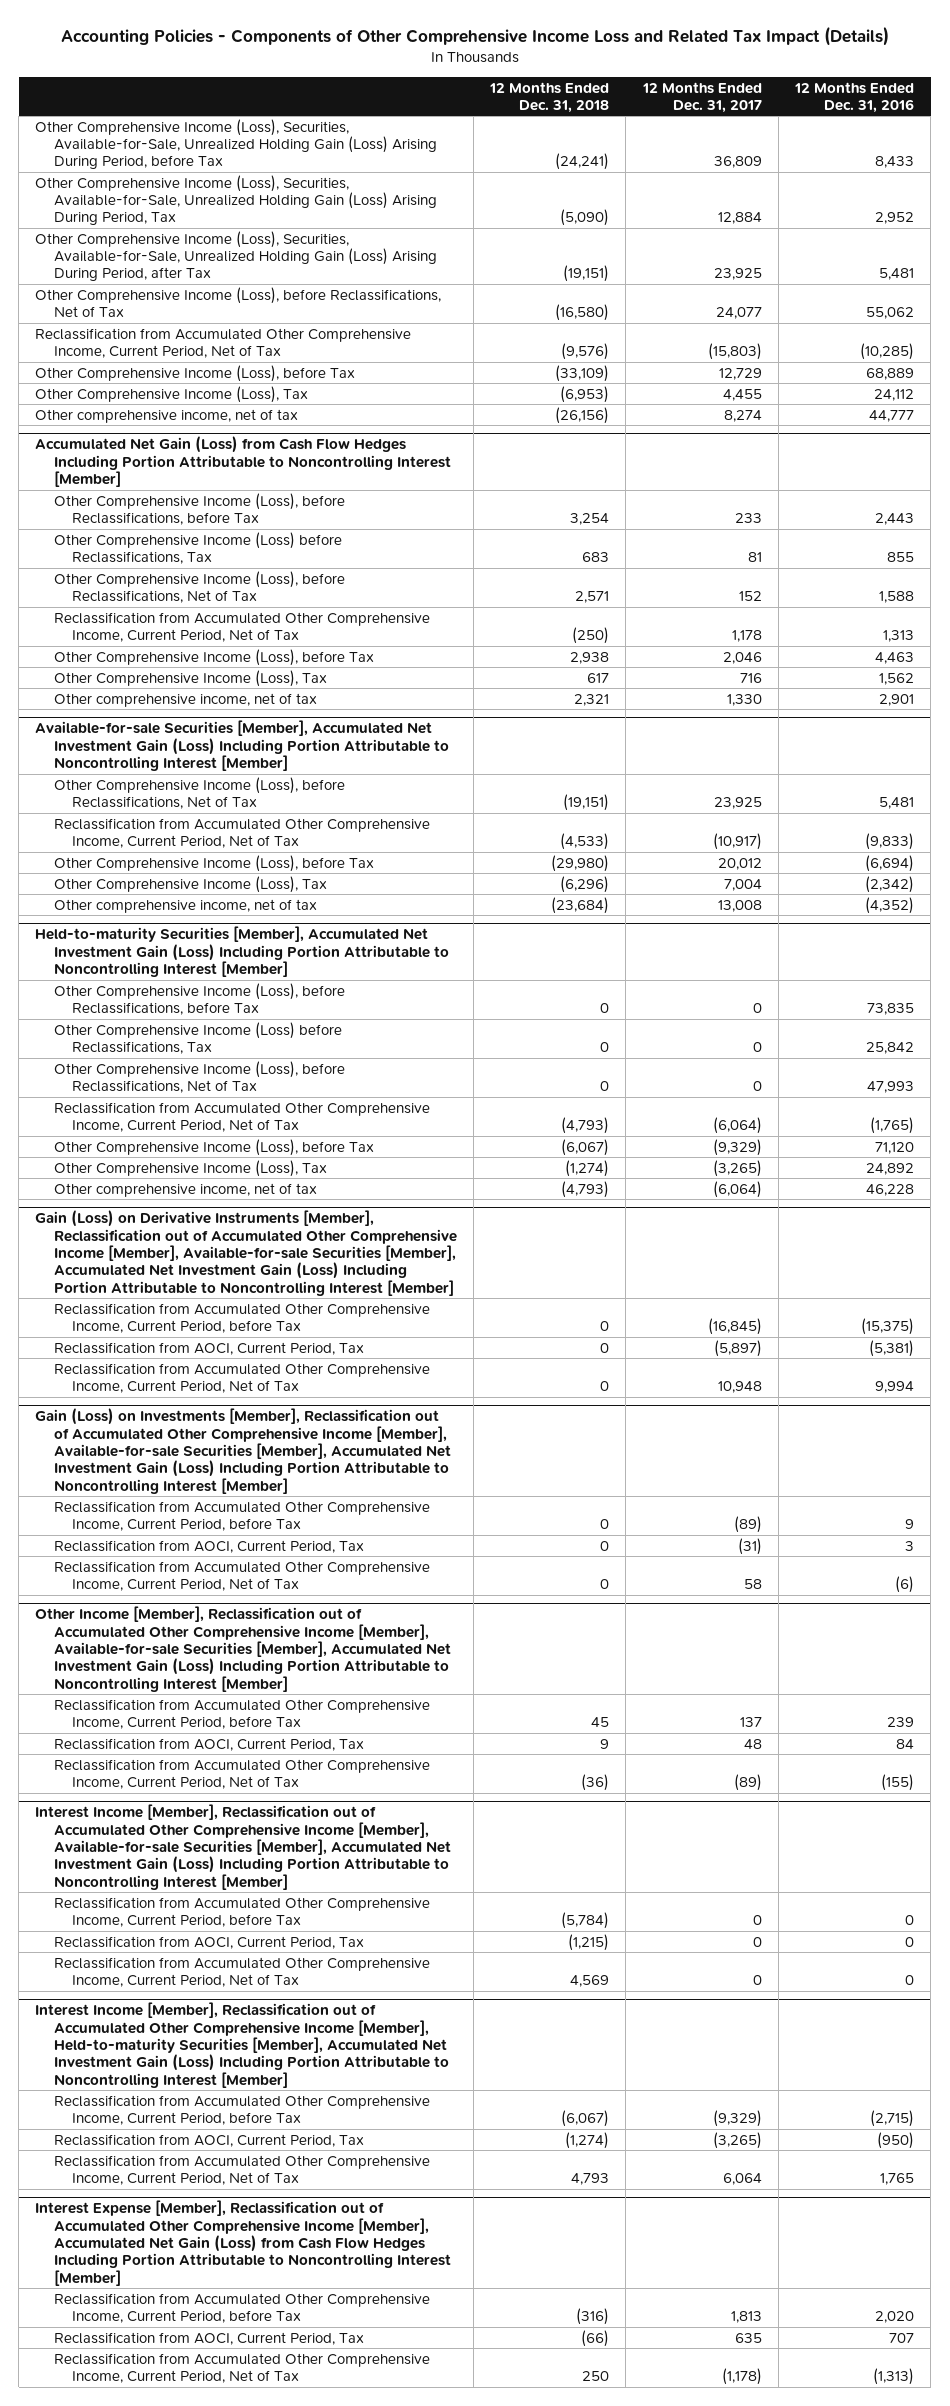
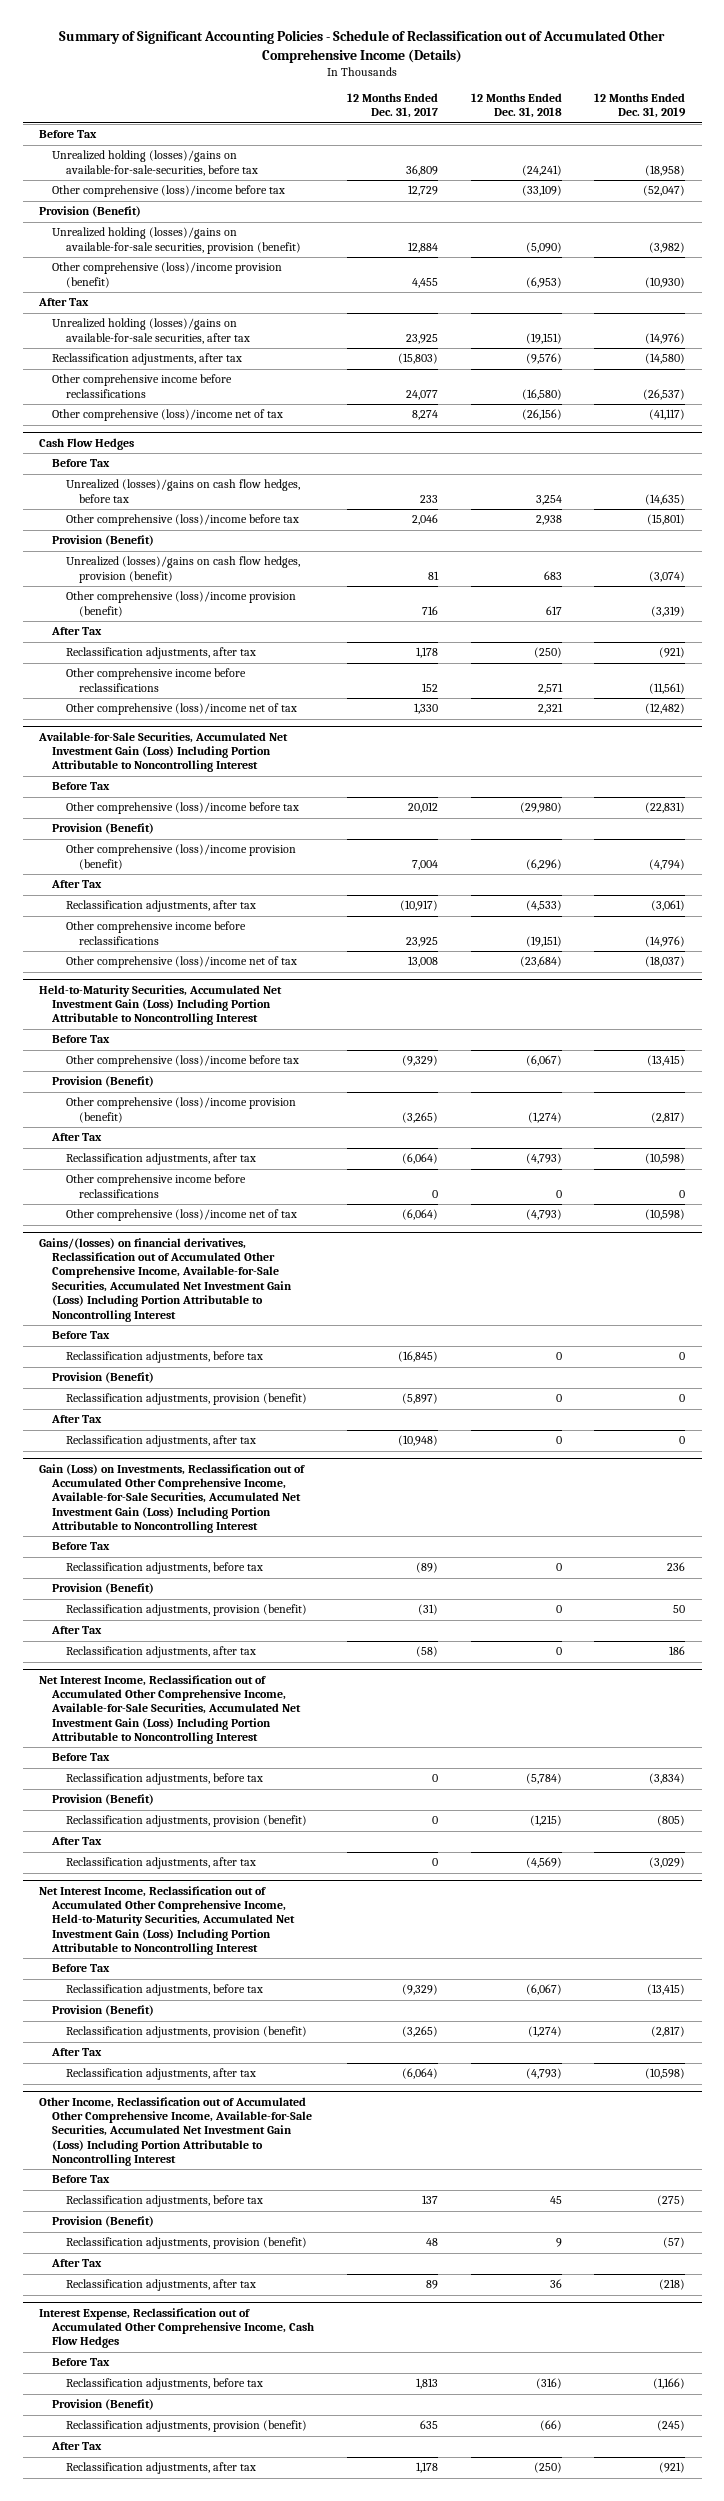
- Accounting Policies - Components of Other Comprehensive Income Loss and Related Tax Impact (Details)
+ Summary of Significant Accounting Policies - Schedule of Reclassification out of Accumulated Other Comprehensive Income (Details)
- | 12 Months Ended Dec. 31, 2018 | 12 Months Ended Dec. 31, 2017 | 12 Months Ended Dec. 31, 2016
+ | 12 Months Ended Dec. 31, 2017 | 12 Months Ended Dec. 31, 2018 | 12 Months Ended Dec. 31, 2019
- Other Comprehensive Income (Loss), Securities, Available-for-Sale, Unrealized Holding Gain (Loss) Arising During Period, before Tax | (24,241) | 36,809 | 8,433
- Other Comprehensive Income (Loss), Securities, Available-for-Sale, Unrealized Holding Gain (Loss) Arising During Period, Tax | (5,090) | 12,884 | 2,952
- Other Comprehensive Income (Loss), Securities, Available-for-Sale, Unrealized Holding Gain (Loss) Arising During Period, after Tax | (19,151) | 23,925 | 5,481
- Other Comprehensive Income (Loss), before Reclassifications, Net of Tax | (16,580) | 24,077 | 55,062
- Reclassification from Accumulated Other Comprehensive Income, Current Period, Net of Tax | (9,576) | (15,803) | (10,285)
- Other Comprehensive Income (Loss), before Tax | (33,109) | 12,729 | 68,889
- Other Comprehensive Income (Loss), Tax | (6,953) | 4,455 | 24,112
- Other comprehensive income, net of tax | (26,156) | 8,274 | 44,777
- Accumulated Net Gain (Loss) from Cash Flow Hedges Including Portion Attributable to Noncontrolling Interest [Member]
- Other Comprehensive Income (Loss), before Reclassifications, before Tax | 3,254 | 233 | 2,443
- Other Comprehensive Income (Loss) before Reclassifications, Tax | 683 | 81 | 855
- Other Comprehensive Income (Loss), before Reclassifications, Net of Tax | 2,571 | 152 | 1,588
- Reclassification from Accumulated Other Comprehensive Income, Current Period, Net of Tax | (250) | 1,178 | 1,313
- Other Comprehensive Income (Loss), before Tax | 2,938 | 2,046 | 4,463
- Other Comprehensive Income (Loss), Tax | 617 | 716 | 1,562
- Other comprehensive income, net of tax | 2,321 | 1,330 | 2,901
- Available-for-sale Securities [Member], Accumulated Net Investment Gain (Loss) Including Portion Attributable to Noncontrolling Interest [Member]
- Other Comprehensive Income (Loss), before Reclassifications, Net of Tax | (19,151) | 23,925 | 5,481
- Reclassification from Accumulated Other Comprehensive Income, Current Period, Net of Tax | (4,533) | (10,917) | (9,833)
- Other Comprehensive Income (Loss), before Tax | (29,980) | 20,012 | (6,694)
- Other Comprehensive Income (Loss), Tax | (6,296) | 7,004 | (2,342)
- Other comprehensive income, net of tax | (23,684) | 13,008 | (4,352)
- Held-to-maturity Securities [Member], Accumulated Net Investment Gain (Loss) Including Portion Attributable to Noncontrolling Interest [Member]
- Other Comprehensive Income (Loss), before Reclassifications, before Tax | 0 | 0 | 73,835
- Other Comprehensive Income (Loss) before Reclassifications, Tax | 0 | 0 | 25,842
- Other Comprehensive Income (Loss), before Reclassifications, Net of Tax | 0 | 0 | 47,993
- Reclassification from Accumulated Other Comprehensive Income, Current Period, Net of Tax | (4,793) | (6,064) | (1,765)
- Other Comprehensive Income (Loss), before Tax | (6,067) | (9,329) | 71,120
- Other Comprehensive Income (Loss), Tax | (1,274) | (3,265) | 24,892
- Other comprehensive income, net of tax | (4,793) | (6,064) | 46,228
- Gain (Loss) on Derivative Instruments [Member], Reclassification out of Accumulated Other Comprehensive Income [Member], Available-for-sale Securities [Member], Accumulated Net Investment Gain (Loss) Including Portion Attributable to Noncontrolling Interest [Member]
- Reclassification from Accumulated Other Comprehensive Income, Current Period, before Tax | 0 | (16,845) | (15,375)
- Reclassification from AOCI, Current Period, Tax | 0 | (5,897) | (5,381)
- Reclassification from Accumulated Other Comprehensive Income, Current Period, Net of Tax | 0 | 10,948 | 9,994
- Gain (Loss) on Investments [Member], Reclassification out of Accumulated Other Comprehensive Income [Member], Available-for-sale Securities [Member], Accumulated Net Investment Gain (Loss) Including Portion Attributable to Noncontrolling Interest [Member]
- Reclassification from Accumulated Other Comprehensive Income, Current Period, before Tax | 0 | (89) | 9
- Reclassification from AOCI, Current Period, Tax | 0 | (31) | 3
- Reclassification from Accumulated Other Comprehensive Income, Current Period, Net of Tax | 0 | 58 | (6)
- Other Income [Member], Reclassification out of Accumulated Other Comprehensive Income [Member], Available-for-sale Securities [Member], Accumulated Net Investment Gain (Loss) Including Portion Attributable to Noncontrolling Interest [Member]
- Reclassification from Accumulated Other Comprehensive Income, Current Period, before Tax | 45 | 137 | 239
- Reclassification from AOCI, Current Period, Tax | 9 | 48 | 84
- Reclassification from Accumulated Other Comprehensive Income, Current Period, Net of Tax | (36) | (89) | (155)
- Interest Income [Member], Reclassification out of Accumulated Other Comprehensive Income [Member], Available-for-sale Securities [Member], Accumulated Net Investment Gain (Loss) Including Portion Attributable to Noncontrolling Interest [Member]
- Reclassification from Accumulated Other Comprehensive Income, Current Period, before Tax | (5,784) | 0 | 0
- Reclassification from AOCI, Current Period, Tax | (1,215) | 0 | 0
- Reclassification from Accumulated Other Comprehensive Income, Current Period, Net of Tax | 4,569 | 0 | 0
- Interest Income [Member], Reclassification out of Accumulated Other Comprehensive Income [Member], Held-to-maturity Securities [Member], Accumulated Net Investment Gain (Loss) Including Portion Attributable to Noncontrolling Interest [Member]
- Reclassification from Accumulated Other Comprehensive Income, Current Period, before Tax | (6,067) | (9,329) | (2,715)
- Reclassification from AOCI, Current Period, Tax | (1,274) | (3,265) | (950)
- Reclassification from Accumulated Other Comprehensive Income, Current Period, Net of Tax | 4,793 | 6,064 | 1,765
- Interest Expense [Member], Reclassification out of Accumulated Other Comprehensive Income [Member], Accumulated Net Gain (Loss) from Cash Flow Hedges Including Portion Attributable to Noncontrolling Interest [Member]
- Reclassification from Accumulated Other Comprehensive Income, Current Period, before Tax | (316) | 1,813 | 2,020
- Reclassification from AOCI, Current Period, Tax | (66) | 635 | 707
- Reclassification from Accumulated Other Comprehensive Income, Current Period, Net of Tax | 250 | (1,178) | (1,313)
+ Before Tax
+ Unrealized holding (losses)/gains on available-for-sale-securities, before tax | 36,809 | (24,241) | (18,958)
+ Other comprehensive (loss)/income before tax | 12,729 | (33,109) | (52,047)
+ Provision (Benefit)
+ Unrealized holding (losses)/gains on available-for-sale securities, provision (benefit) | 12,884 | (5,090) | (3,982)
+ Other comprehensive (loss)/income provision (benefit) | 4,455 | (6,953) | (10,930)
+ After Tax
+ Unrealized holding (losses)/gains on available-for-sale securities, after tax | 23,925 | (19,151) | (14,976)
+ Reclassification adjustments, after tax | (15,803) | (9,576) | (14,580)
+ Other comprehensive income before reclassifications | 24,077 | (16,580) | (26,537)
+ Other comprehensive (loss)/income net of tax | 8,274 | (26,156) | (41,117)
+ Cash Flow Hedges
+ Before Tax
+ Unrealized (losses)/gains on cash flow hedges, before tax | 233 | 3,254 | (14,635)
+ Other comprehensive (loss)/income before tax | 2,046 | 2,938 | (15,801)
+ Provision (Benefit)
+ Unrealized (losses)/gains on cash flow hedges, provision (benefit) | 81 | 683 | (3,074)
+ Other comprehensive (loss)/income provision (benefit) | 716 | 617 | (3,319)
+ After Tax
+ Reclassification adjustments, after tax | 1,178 | (250) | (921)
+ Other comprehensive income before reclassifications | 152 | 2,571 | (11,561)
+ Other comprehensive (loss)/income net of tax | 1,330 | 2,321 | (12,482)
+ Available-for-Sale Securities, Accumulated Net Investment Gain (Loss) Including Portion Attributable to Noncontrolling Interest
+ Before Tax
+ Other comprehensive (loss)/income before tax | 20,012 | (29,980) | (22,831)
+ Provision (Benefit)
+ Other comprehensive (loss)/income provision (benefit) | 7,004 | (6,296) | (4,794)
+ After Tax
+ Reclassification adjustments, after tax | (10,917) | (4,533) | (3,061)
+ Other comprehensive income before reclassifications | 23,925 | (19,151) | (14,976)
+ Other comprehensive (loss)/income net of tax | 13,008 | (23,684) | (18,037)
+ Held-to-Maturity Securities, Accumulated Net Investment Gain (Loss) Including Portion Attributable to Noncontrolling Interest
+ Before Tax
+ Other comprehensive (loss)/income before tax | (9,329) | (6,067) | (13,415)
+ Provision (Benefit)
+ Other comprehensive (loss)/income provision (benefit) | (3,265) | (1,274) | (2,817)
+ After Tax
+ Reclassification adjustments, after tax | (6,064) | (4,793) | (10,598)
+ Other comprehensive income before reclassifications | 0 | 0 | 0
+ Other comprehensive (loss)/income net of tax | (6,064) | (4,793) | (10,598)
+ Gains/(losses) on financial derivatives, Reclassification out of Accumulated Other Comprehensive Income, Available-for-Sale Securities, Accumulated Net Investment Gain (Loss) Including Portion Attributable to Noncontrolling Interest
+ Before Tax
+ Reclassification adjustments, before tax | (16,845) | 0 | 0
+ Provision (Benefit)
+ Reclassification adjustments, provision (benefit) | (5,897) | 0 | 0
+ After Tax
+ Reclassification adjustments, after tax | (10,948) | 0 | 0
+ Gain (Loss) on Investments, Reclassification out of Accumulated Other Comprehensive Income, Available-for-Sale Securities, Accumulated Net Investment Gain (Loss) Including Portion Attributable to Noncontrolling Interest
+ Before Tax
+ Reclassification adjustments, before tax | (89) | 0 | 236
+ Provision (Benefit)
+ Reclassification adjustments, provision (benefit) | (31) | 0 | 50
+ After Tax
+ Reclassification adjustments, after tax | (58) | 0 | 186
+ Net Interest Income, Reclassification out of Accumulated Other Comprehensive Income, Available-for-Sale Securities, Accumulated Net Investment Gain (Loss) Including Portion Attributable to Noncontrolling Interest
+ Before Tax
+ Reclassification adjustments, before tax | 0 | (5,784) | (3,834)
+ Provision (Benefit)
+ Reclassification adjustments, provision (benefit) | 0 | (1,215) | (805)
+ After Tax
+ Reclassification adjustments, after tax | 0 | (4,569) | (3,029)
+ Net Interest Income, Reclassification out of Accumulated Other Comprehensive Income, Held-to-Maturity Securities, Accumulated Net Investment Gain (Loss) Including Portion Attributable to Noncontrolling Interest
+ Before Tax
+ Reclassification adjustments, before tax | (9,329) | (6,067) | (13,415)
+ Provision (Benefit)
+ Reclassification adjustments, provision (benefit) | (3,265) | (1,274) | (2,817)
+ After Tax
+ Reclassification adjustments, after tax | (6,064) | (4,793) | (10,598)
+ Other Income, Reclassification out of Accumulated Other Comprehensive Income, Available-for-Sale Securities, Accumulated Net Investment Gain (Loss) Including Portion Attributable to Noncontrolling Interest
+ Before Tax
+ Reclassification adjustments, before tax | 137 | 45 | (275)
+ Provision (Benefit)
+ Reclassification adjustments, provision (benefit) | 48 | 9 | (57)
+ After Tax
+ Reclassification adjustments, after tax | 89 | 36 | (218)
+ Interest Expense, Reclassification out of Accumulated Other Comprehensive Income, Cash Flow Hedges
+ Before Tax
+ Reclassification adjustments, before tax | 1,813 | (316) | (1,166)
+ Provision (Benefit)
+ Reclassification adjustments, provision (benefit) | 635 | (66) | (245)
+ After Tax
+ Reclassification adjustments, after tax | 1,178 | (250) | (921)

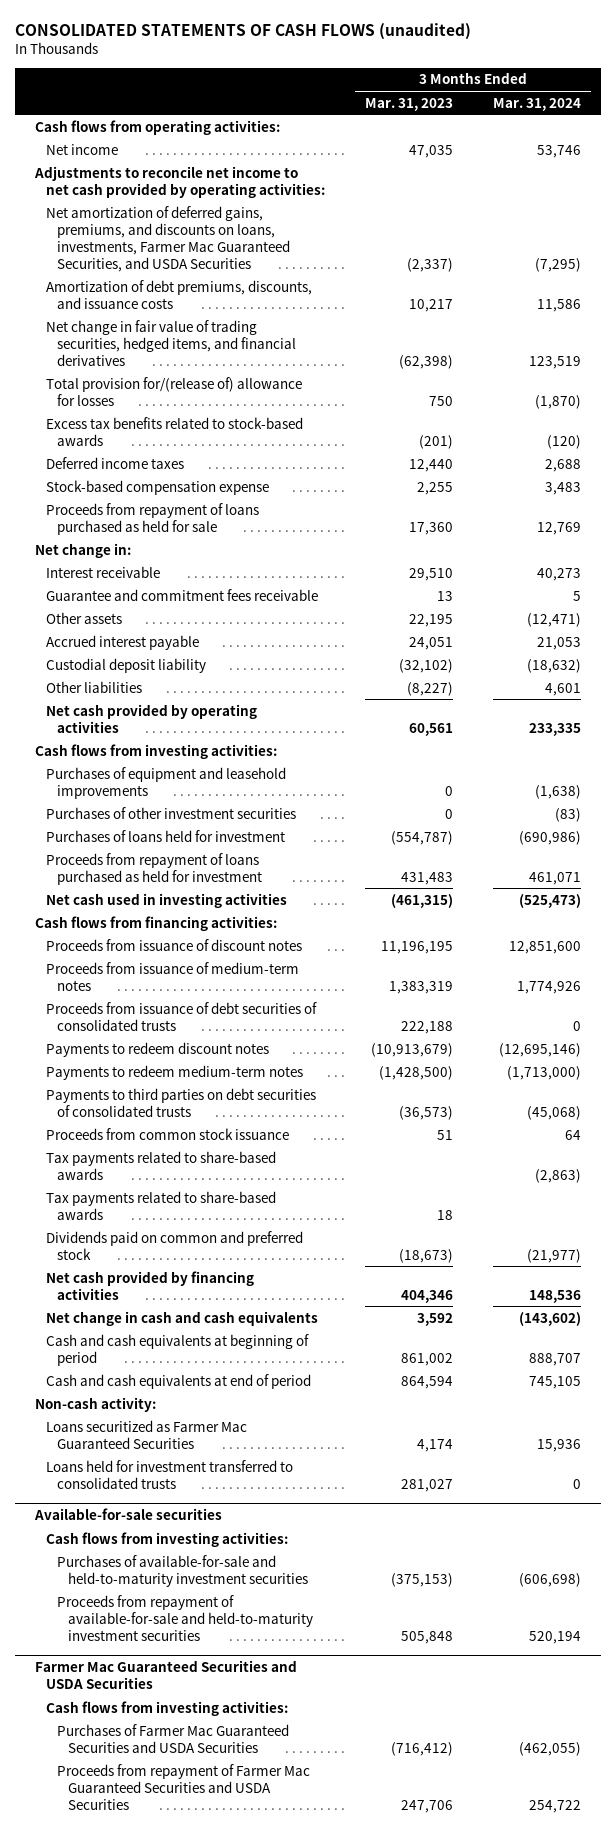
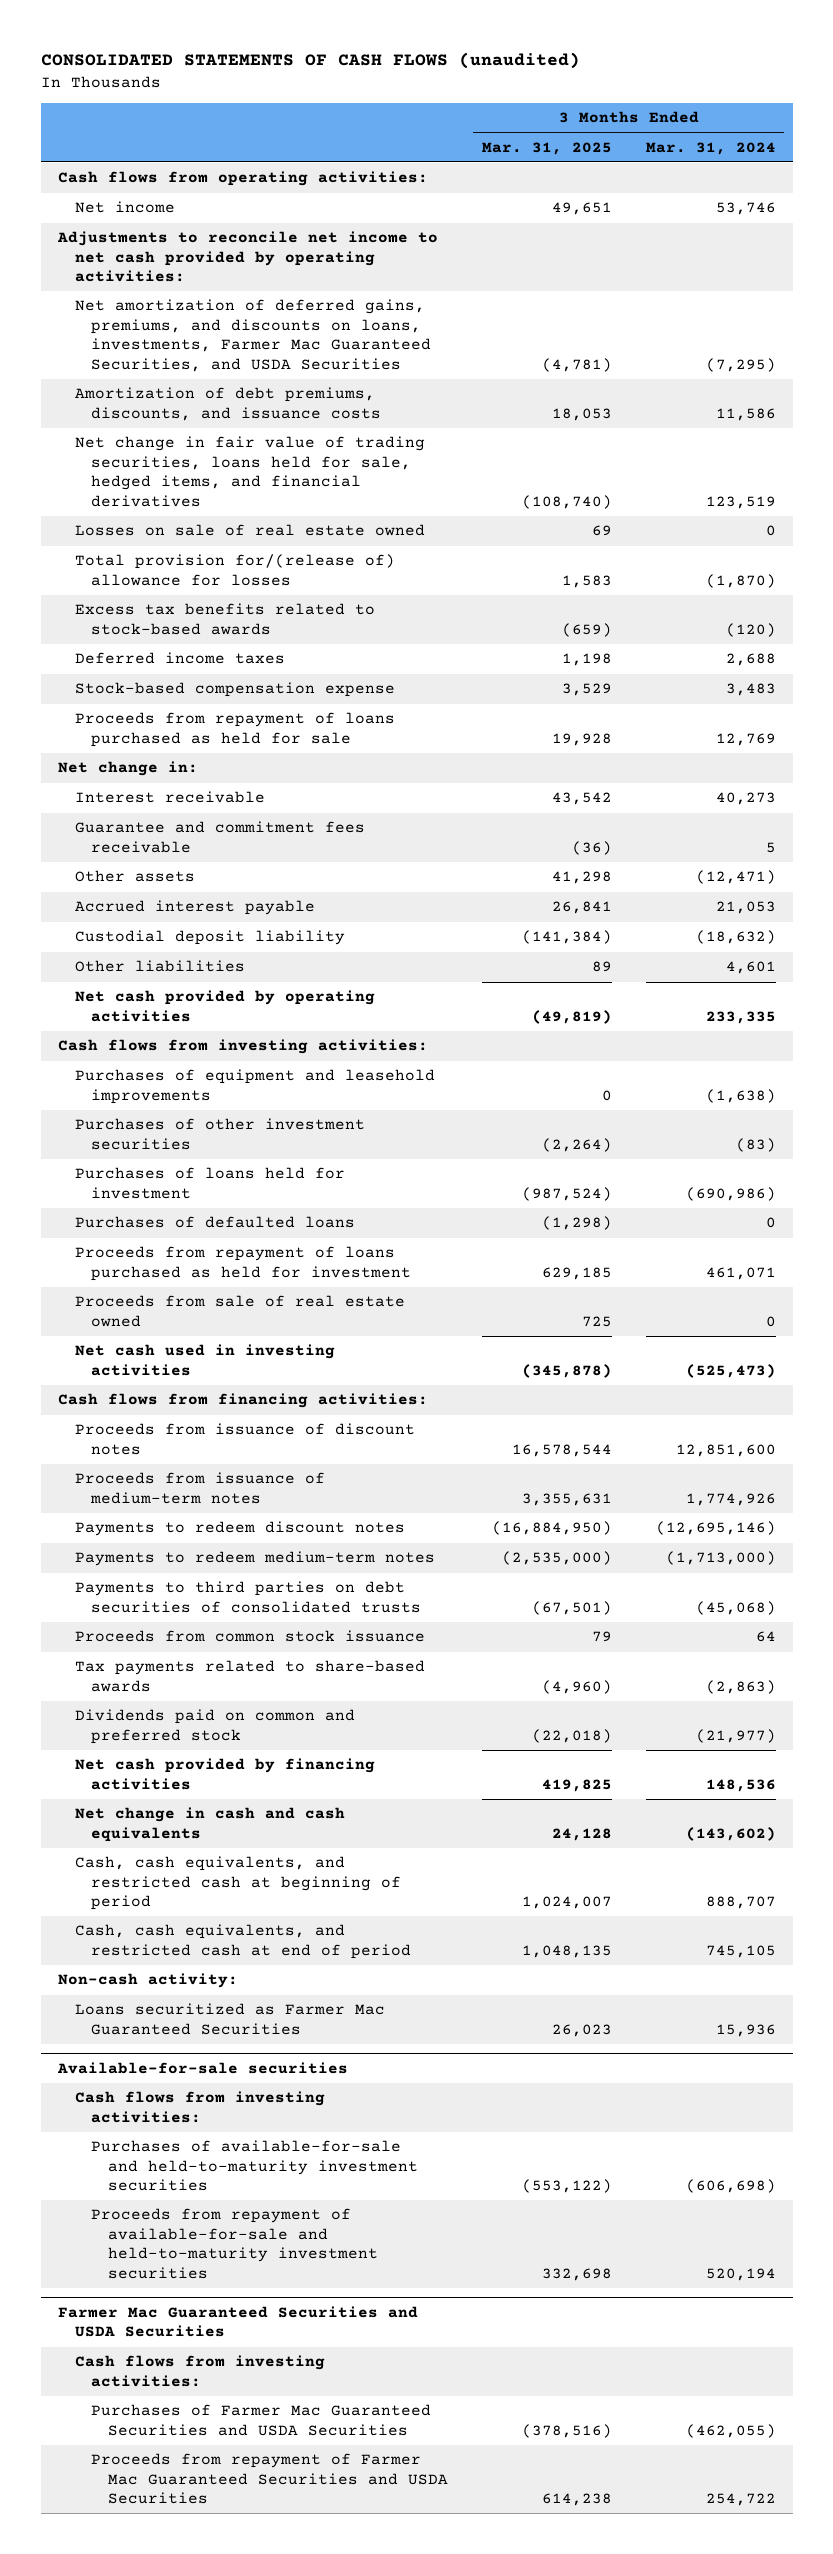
- | 3 Months Ended Mar. 31, 2023 | 3 Months Ended Mar. 31, 2024
+ | 3 Months Ended Mar. 31, 2025 | 3 Months Ended Mar. 31, 2024
- Net change in fair value of trading securities, hedged items, and financial derivatives | (62,398) | 123,519
+ Net change in fair value of trading securities, loans held for sale, hedged items, and financial derivatives | (108,740) | 123,519
+ Losses on sale of real estate owned | 69 | 0
+ Purchases of defaulted loans | (1,298) | 0
+ Proceeds from sale of real estate owned | 725 | 0
- Proceeds from issuance of debt securities of consolidated trusts | 222,188 | 0
- Tax payments related to share-based awards | 18 |
- Cash and cash equivalents at beginning of period | 861,002 | 888,707
- Cash and cash equivalents at end of period | 864,594 | 745,105
+ Cash, cash equivalents, and restricted cash at beginning of period | 1,024,007 | 888,707
+ Cash, cash equivalents, and restricted cash at end of period | 1,048,135 | 745,105
- Loans held for investment transferred to consolidated trusts | 281,027 | 0

